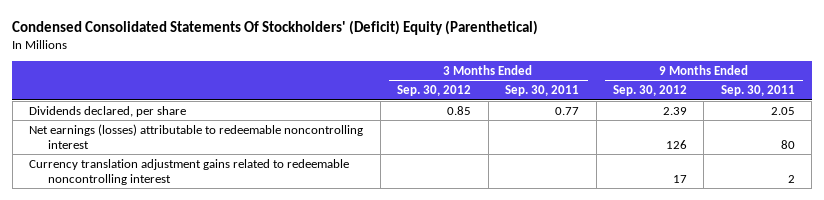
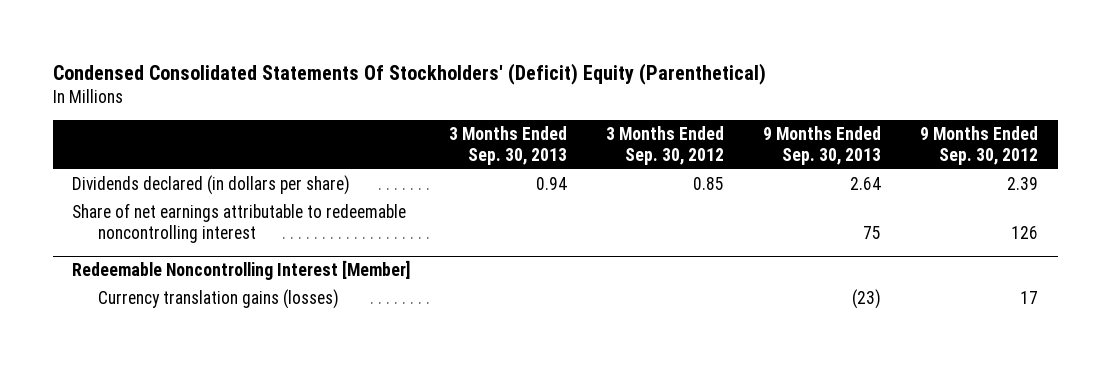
- | 3 Months Ended Sep. 30, 2012 | 3 Months Ended Sep. 30, 2011 | 9 Months Ended Sep. 30, 2012 | 9 Months Ended Sep. 30, 2011
+ | 3 Months Ended Sep. 30, 2013 | 3 Months Ended Sep. 30, 2012 | 9 Months Ended Sep. 30, 2013 | 9 Months Ended Sep. 30, 2012
- Dividends declared, per share | 0.85 | 0.77 | 2.39 | 2.05
- Net earnings (losses) attributable to redeemable noncontrolling interest | | | 126 | 80
- Currency translation adjustment gains related to redeemable noncontrolling interest | | | 17 | 2
+ Dividends declared (in dollars per share) | 0.94 | 0.85 | 2.64 | 2.39
+ Share of net earnings attributable to redeemable noncontrolling interest | | | 75 | 126
+ Redeemable Noncontrolling Interest [Member]
+ Currency translation gains (losses) | | | (23) | 17

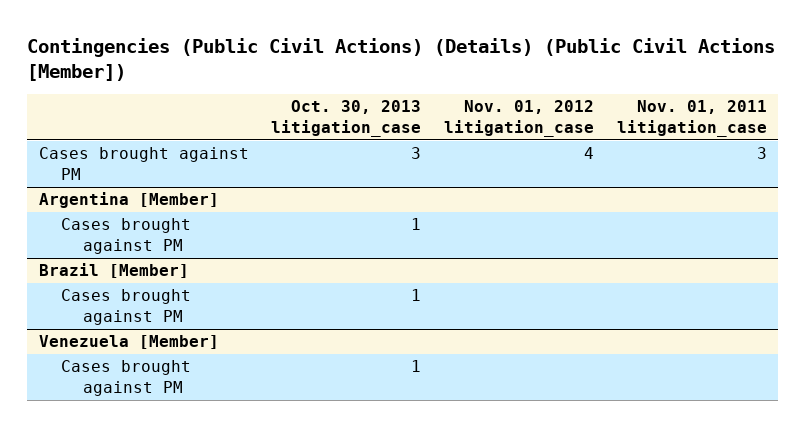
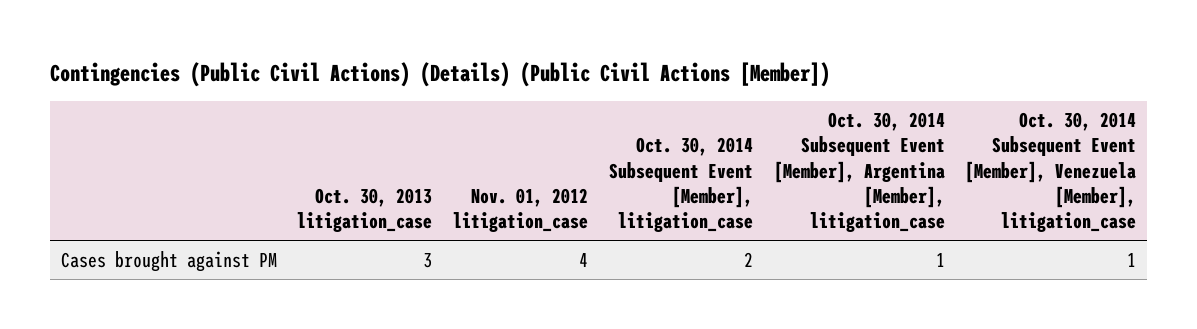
- | Oct. 30, 2013 litigation_case | Nov. 01, 2012 litigation_case | Nov. 01, 2011 litigation_case
+ | Oct. 30, 2013 litigation_case | Nov. 01, 2012 litigation_case | Oct. 30, 2014 Subsequent Event [Member], litigation_case | Oct. 30, 2014 Subsequent Event [Member], Argentina [Member], litigation_case | Oct. 30, 2014 Subsequent Event [Member], Venezuela [Member], litigation_case
- Argentina [Member]
- Cases brought against PM | 1 | |
- Brazil [Member]
- Cases brought against PM | 1 | |
- Venezuela [Member]
- Cases brought against PM | 1 | |

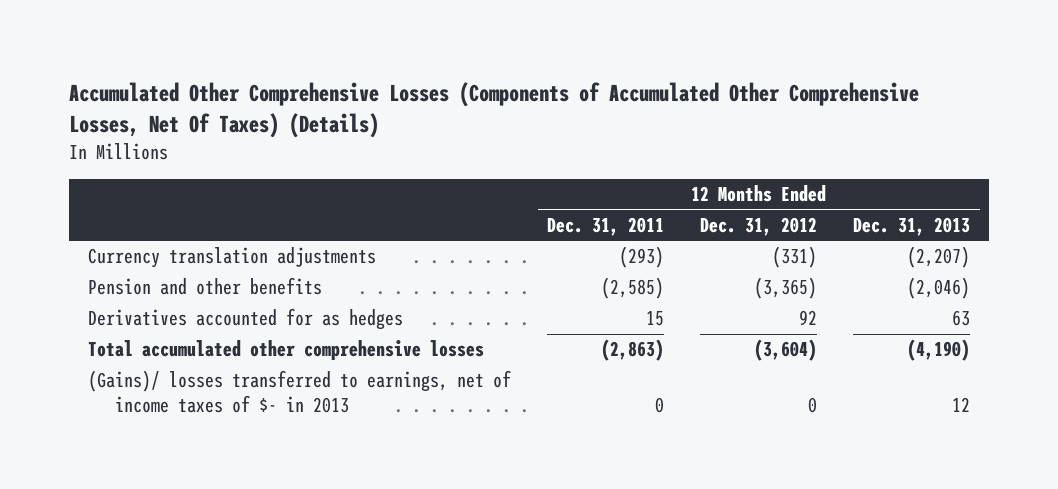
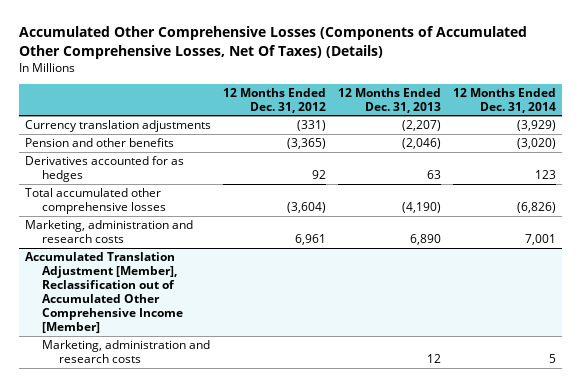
- | 12 Months Ended Dec. 31, 2011 | 12 Months Ended Dec. 31, 2012 | 12 Months Ended Dec. 31, 2013
+ | 12 Months Ended Dec. 31, 2012 | 12 Months Ended Dec. 31, 2013 | 12 Months Ended Dec. 31, 2014
- (Gains)/ losses transferred to earnings, net of income taxes of $- in 2013 | 0 | 0 | 12
+ Marketing, administration and research costs | 6,961 | 6,890 | 7,001
+ Accumulated Translation Adjustment [Member], Reclassification out of Accumulated Other Comprehensive Income [Member]
+ Marketing, administration and research costs | | 12 | 5

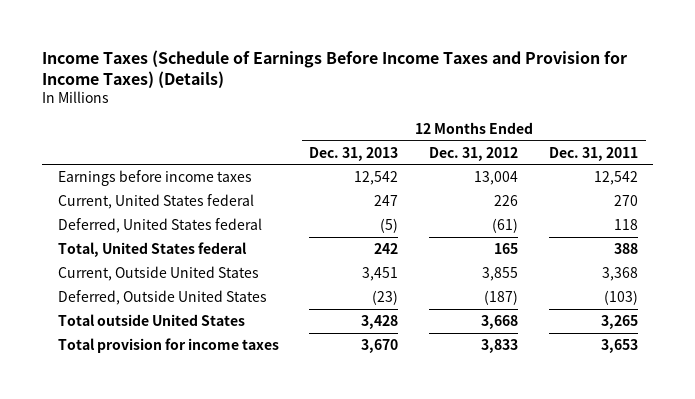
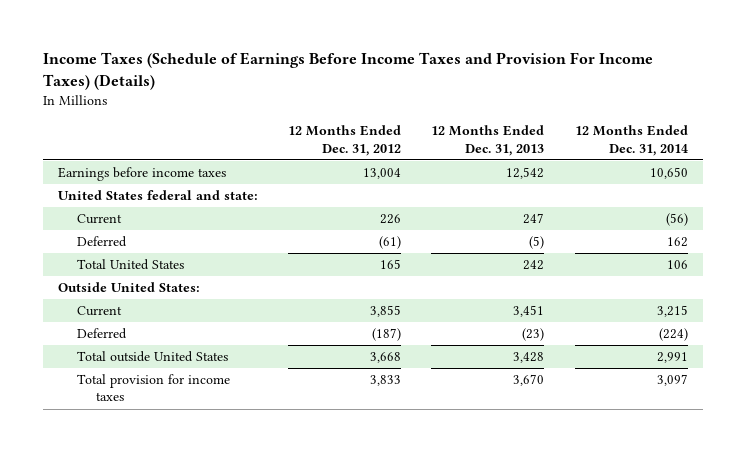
- Income Taxes (Schedule of Earnings Before Income Taxes and Provision for Income Taxes) (Details)
+ Income Taxes (Schedule of Earnings Before Income Taxes and Provision For Income Taxes) (Details)
- | 12 Months Ended Dec. 31, 2013 | 12 Months Ended Dec. 31, 2012 | 12 Months Ended Dec. 31, 2011
+ | 12 Months Ended Dec. 31, 2012 | 12 Months Ended Dec. 31, 2013 | 12 Months Ended Dec. 31, 2014
- Current, United States federal | 247 | 226 | 270
- Deferred, United States federal | (5) | (61) | 118
- Total, United States federal | 242 | 165 | 388
- Current, Outside United States | 3,451 | 3,855 | 3,368
- Deferred, Outside United States | (23) | (187) | (103)
+ United States federal and state:
+ Current | 226 | 247 | (56)
+ Deferred | (61) | (5) | 162
+ Total United States | 165 | 242 | 106
+ Outside United States:
+ Current | 3,855 | 3,451 | 3,215
+ Deferred | (187) | (23) | (224)

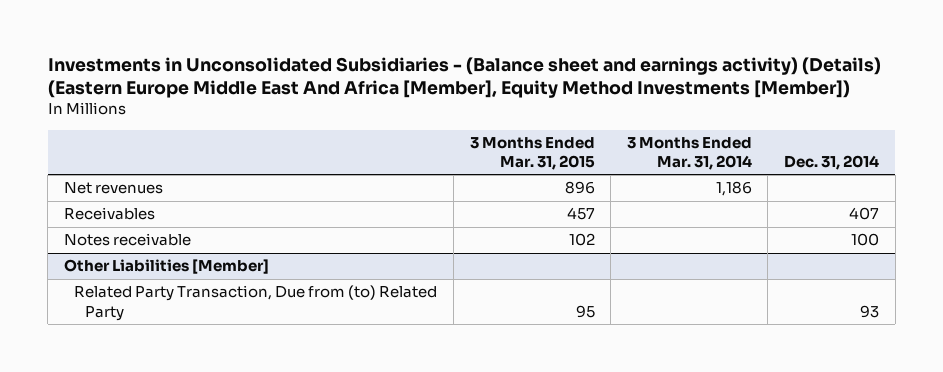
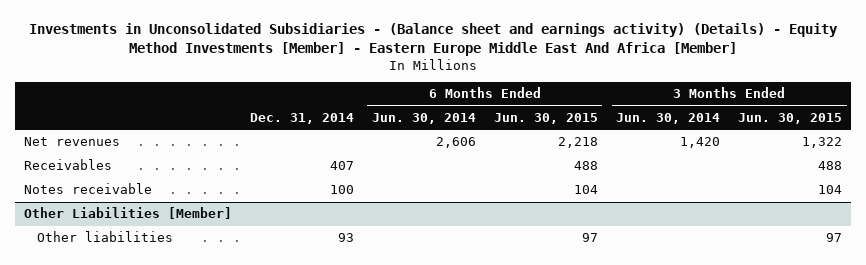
- Investments in Unconsolidated Subsidiaries - (Balance sheet and earnings activity) (Details) (Eastern Europe Middle East And Africa [Member], Equity Method Investments [Member])
+ Investments in Unconsolidated Subsidiaries - (Balance sheet and earnings activity) (Details) - Equity Method Investments [Member] - Eastern Europe Middle East And Africa [Member]
- | 3 Months Ended Mar. 31, 2015 | 3 Months Ended Mar. 31, 2014 | Dec. 31, 2014
+ | Dec. 31, 2014 | 6 Months Ended Jun. 30, 2014 | 6 Months Ended Jun. 30, 2015 | 3 Months Ended Jun. 30, 2014 | 3 Months Ended Jun. 30, 2015
@ Other Liabilities [Member]
- Related Party Transaction, Due from (to) Related Party | 95 | | 93
+ Other liabilities | 93 | | 97 | | 97

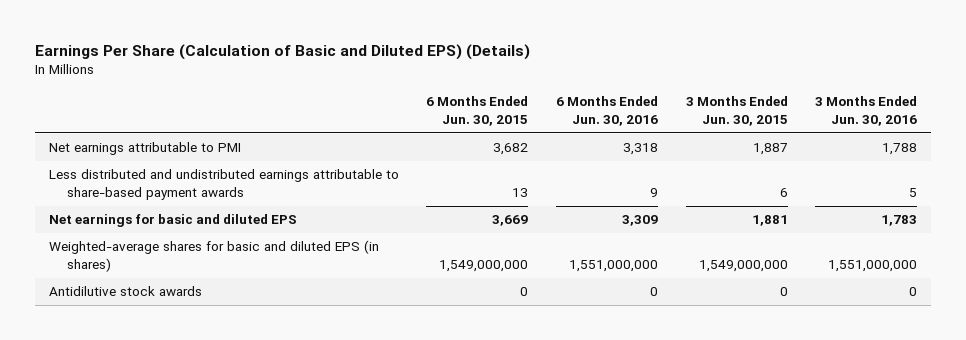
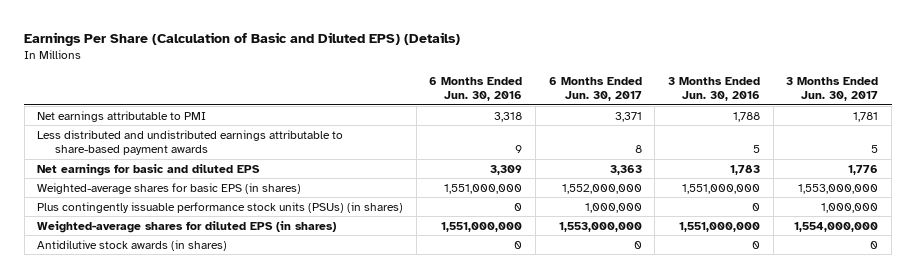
- | 6 Months Ended Jun. 30, 2015 | 6 Months Ended Jun. 30, 2016 | 3 Months Ended Jun. 30, 2015 | 3 Months Ended Jun. 30, 2016
+ | 6 Months Ended Jun. 30, 2016 | 6 Months Ended Jun. 30, 2017 | 3 Months Ended Jun. 30, 2016 | 3 Months Ended Jun. 30, 2017
- Weighted-average shares for basic and diluted EPS (in shares) | 1,549,000,000 | 1,551,000,000 | 1,549,000,000 | 1,551,000,000
- Antidilutive stock awards | 0 | 0 | 0 | 0
+ Weighted-average shares for basic EPS (in shares) | 1,551,000,000 | 1,552,000,000 | 1,551,000,000 | 1,553,000,000
+ Plus contingently issuable performance stock units (PSUs) (in shares) | 0 | 1,000,000 | 0 | 1,000,000
+ Weighted-average shares for diluted EPS (in shares) | 1,551,000,000 | 1,553,000,000 | 1,551,000,000 | 1,554,000,000
+ Antidilutive stock awards (in shares) | 0 | 0 | 0 | 0

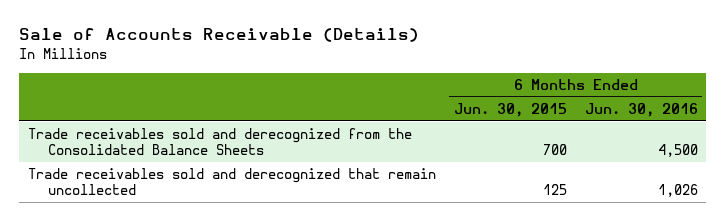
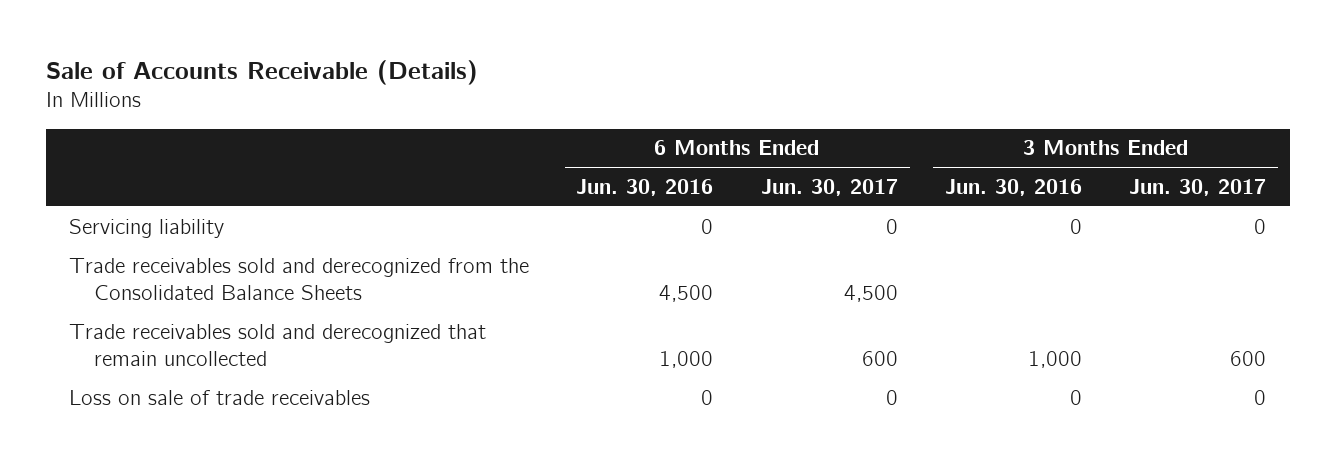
- | 6 Months Ended Jun. 30, 2015 | 6 Months Ended Jun. 30, 2016
+ | 6 Months Ended Jun. 30, 2016 | 6 Months Ended Jun. 30, 2017 | 3 Months Ended Jun. 30, 2016 | 3 Months Ended Jun. 30, 2017
+ Servicing liability | 0 | 0 | 0 | 0
- Trade receivables sold and derecognized that remain uncollected | 125 | 1,026
+ Trade receivables sold and derecognized that remain uncollected | 1,000 | 600 | 1,000 | 600
+ Loss on sale of trade receivables | 0 | 0 | 0 | 0

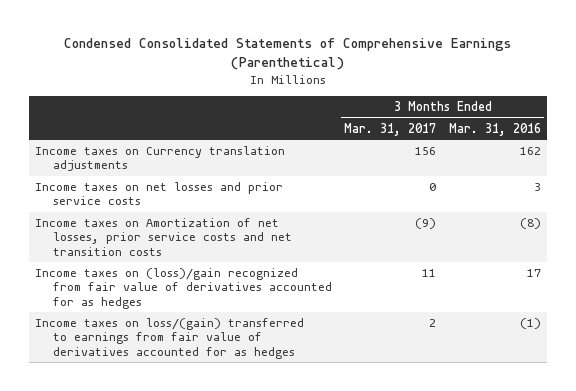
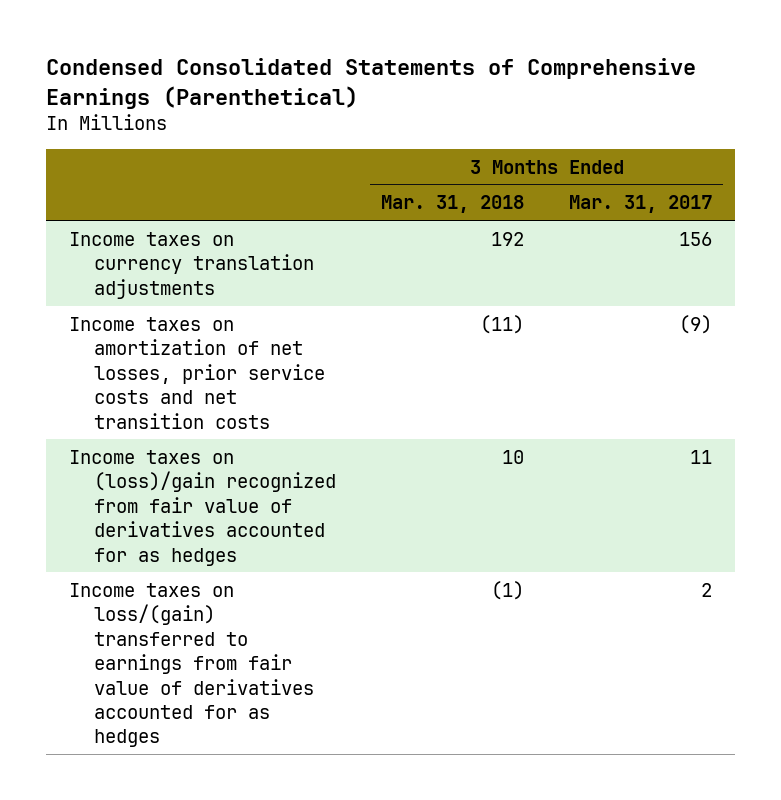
- | 3 Months Ended Mar. 31, 2017 | 3 Months Ended Mar. 31, 2016
+ | 3 Months Ended Mar. 31, 2018 | 3 Months Ended Mar. 31, 2017
- Income taxes on Currency translation adjustments | 156 | 162
- Income taxes on net losses and prior service costs | 0 | 3
- Income taxes on Amortization of net losses, prior service costs and net transition costs | (9) | (8)
+ Income taxes on currency translation adjustments | 192 | 156
+ Income taxes on amortization of net losses, prior service costs and net transition costs | (11) | (9)

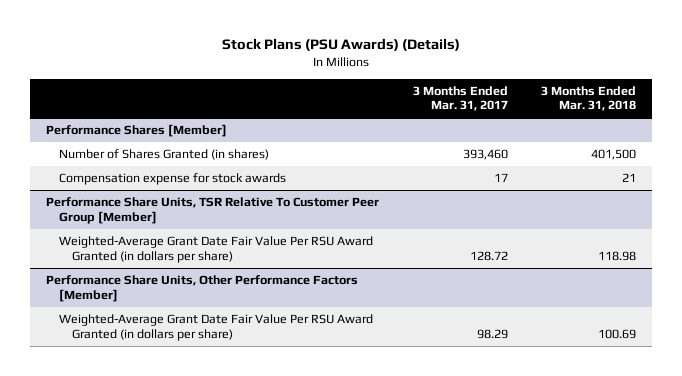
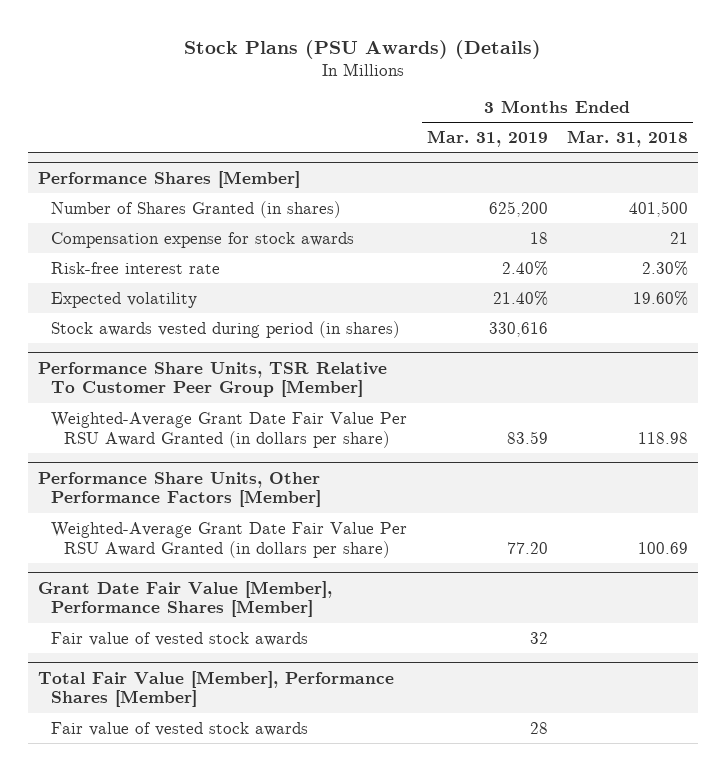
- | 3 Months Ended Mar. 31, 2017 | 3 Months Ended Mar. 31, 2018
+ | 3 Months Ended Mar. 31, 2019 | 3 Months Ended Mar. 31, 2018
@ Performance Shares [Member]
+ Risk-free interest rate | 2.40% | 2.30%
+ Expected volatility | 21.40% | 19.60%
+ Stock awards vested during period (in shares) | 330,616 |
+ Grant Date Fair Value [Member], Performance Shares [Member]
+ Fair value of vested stock awards | 32 |
+ Total Fair Value [Member], Performance Shares [Member]
+ Fair value of vested stock awards | 28 |

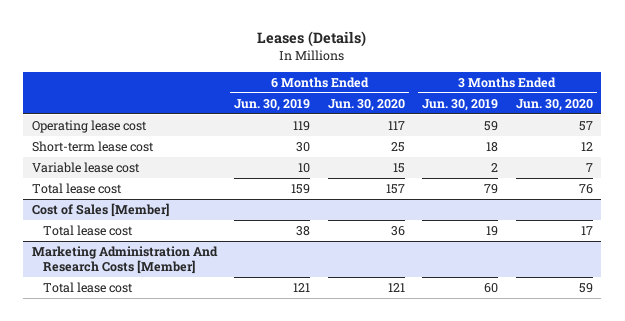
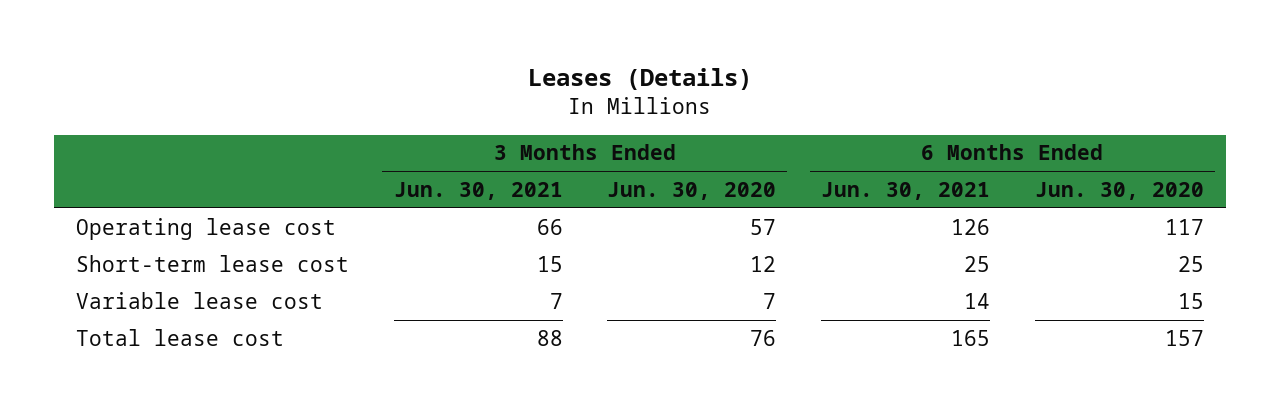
- | 6 Months Ended Jun. 30, 2019 | 6 Months Ended Jun. 30, 2020 | 3 Months Ended Jun. 30, 2019 | 3 Months Ended Jun. 30, 2020
+ | 3 Months Ended Jun. 30, 2021 | 3 Months Ended Jun. 30, 2020 | 6 Months Ended Jun. 30, 2021 | 6 Months Ended Jun. 30, 2020
- Cost of Sales [Member]
- Total lease cost | 38 | 36 | 19 | 17
- Marketing Administration And Research Costs [Member]
- Total lease cost | 121 | 121 | 60 | 59

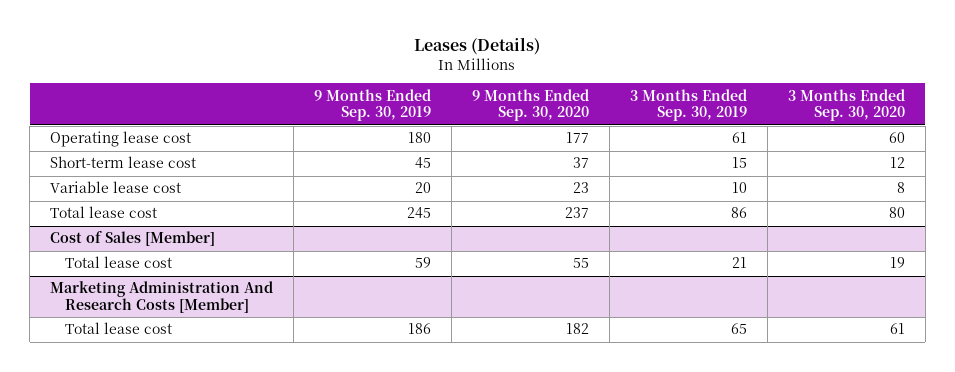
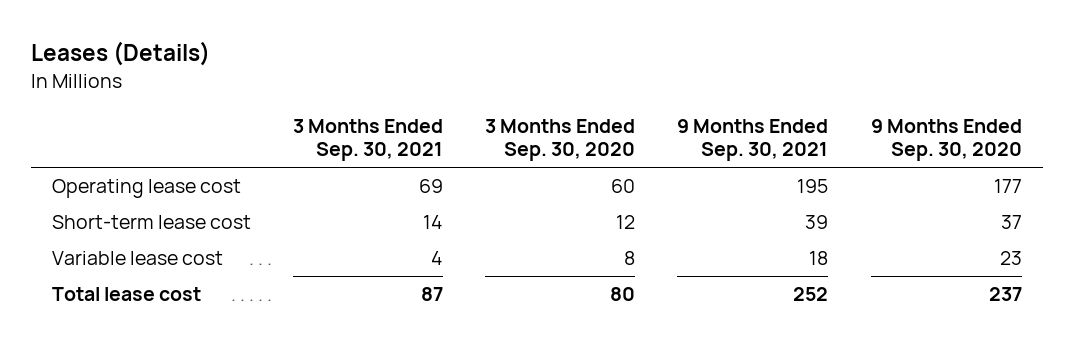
- | 9 Months Ended Sep. 30, 2019 | 9 Months Ended Sep. 30, 2020 | 3 Months Ended Sep. 30, 2019 | 3 Months Ended Sep. 30, 2020
+ | 3 Months Ended Sep. 30, 2021 | 3 Months Ended Sep. 30, 2020 | 9 Months Ended Sep. 30, 2021 | 9 Months Ended Sep. 30, 2020
- Cost of Sales [Member]
- Total lease cost | 59 | 55 | 21 | 19
- Marketing Administration And Research Costs [Member]
- Total lease cost | 186 | 182 | 65 | 61

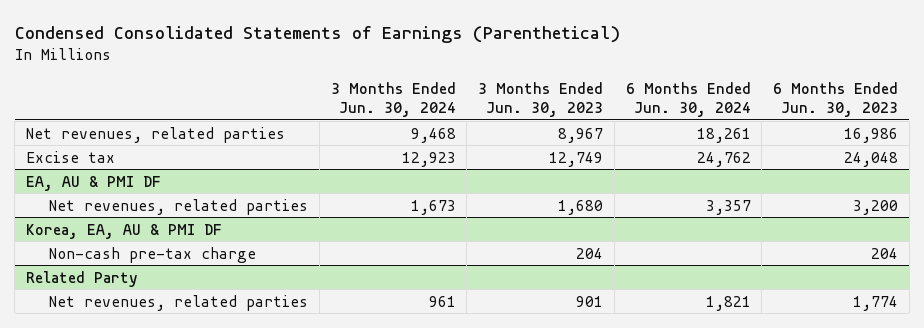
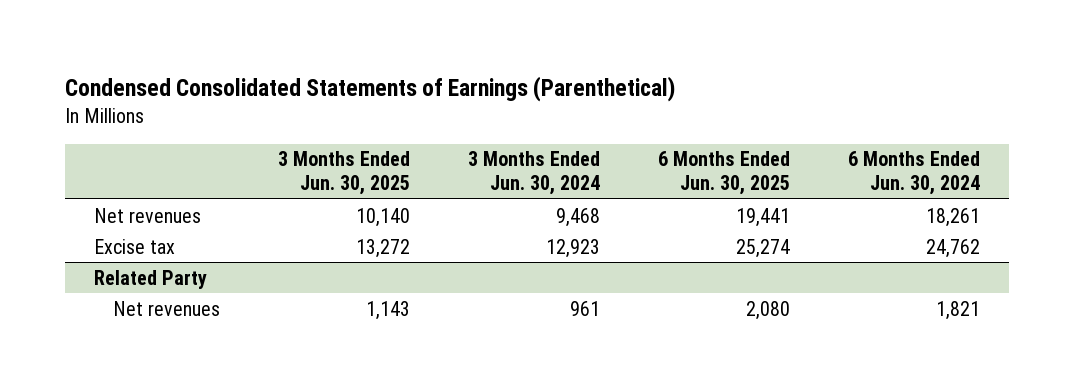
- | 3 Months Ended Jun. 30, 2024 | 3 Months Ended Jun. 30, 2023 | 6 Months Ended Jun. 30, 2024 | 6 Months Ended Jun. 30, 2023
+ | 3 Months Ended Jun. 30, 2025 | 3 Months Ended Jun. 30, 2024 | 6 Months Ended Jun. 30, 2025 | 6 Months Ended Jun. 30, 2024
- Net revenues, related parties | 9,468 | 8,967 | 18,261 | 16,986
+ Net revenues | 10,140 | 9,468 | 19,441 | 18,261
- EA, AU & PMI DF
- Net revenues, related parties | 1,673 | 1,680 | 3,357 | 3,200
- Korea, EA, AU & PMI DF
- Non-cash pre-tax charge | | 204 | | 204
@ Related Party
- Net revenues, related parties | 961 | 901 | 1,821 | 1,774
+ Net revenues | 1,143 | 961 | 2,080 | 1,821

